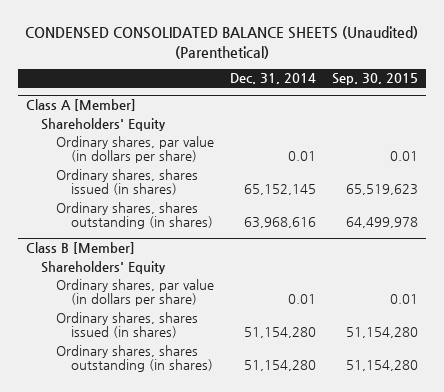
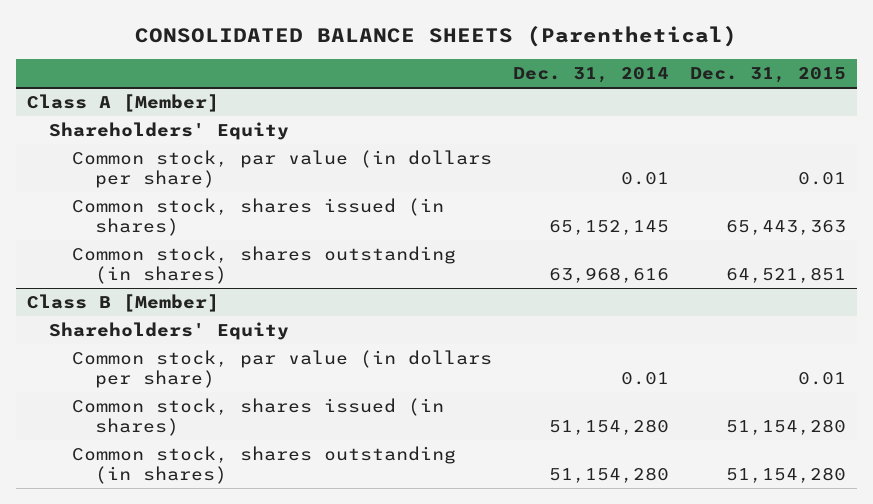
- CONDENSED CONSOLIDATED BALANCE SHEETS (Unaudited) (Parenthetical)
+ CONSOLIDATED BALANCE SHEETS (Parenthetical)
- | Dec. 31, 2014 | Sep. 30, 2015
+ | Dec. 31, 2014 | Dec. 31, 2015
@ Class A [Member]
- Ordinary shares, par value (in dollars per share) | 0.01 | 0.01
- Ordinary shares, shares issued (in shares) | 65,152,145 | 65,519,623
- Ordinary shares, shares outstanding (in shares) | 63,968,616 | 64,499,978
+ Common stock, par value (in dollars per share) | 0.01 | 0.01
+ Common stock, shares issued (in shares) | 65,152,145 | 65,443,363
+ Common stock, shares outstanding (in shares) | 63,968,616 | 64,521,851
@ Class B [Member]
- Ordinary shares, par value (in dollars per share) | 0.01 | 0.01
- Ordinary shares, shares issued (in shares) | 51,154,280 | 51,154,280
- Ordinary shares, shares outstanding (in shares) | 51,154,280 | 51,154,280
+ Common stock, par value (in dollars per share) | 0.01 | 0.01
+ Common stock, shares issued (in shares) | 51,154,280 | 51,154,280
+ Common stock, shares outstanding (in shares) | 51,154,280 | 51,154,280

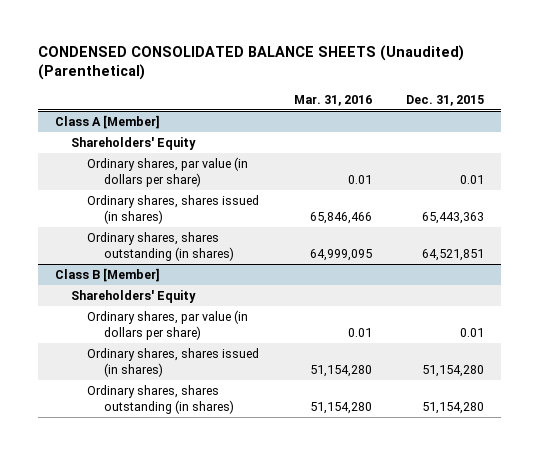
- CONSOLIDATED BALANCE SHEETS (Parenthetical)
+ CONDENSED CONSOLIDATED BALANCE SHEETS (Unaudited) (Parenthetical)
- | Dec. 31, 2014 | Dec. 31, 2015
+ | Mar. 31, 2016 | Dec. 31, 2015
@ Class A [Member]
- Common stock, par value (in dollars per share) | 0.01 | 0.01
- Common stock, shares issued (in shares) | 65,152,145 | 65,443,363
- Common stock, shares outstanding (in shares) | 63,968,616 | 64,521,851
+ Ordinary shares, par value (in dollars per share) | 0.01 | 0.01
+ Ordinary shares, shares issued (in shares) | 65,846,466 | 65,443,363
+ Ordinary shares, shares outstanding (in shares) | 64,999,095 | 64,521,851
@ Class B [Member]
- Common stock, par value (in dollars per share) | 0.01 | 0.01
- Common stock, shares issued (in shares) | 51,154,280 | 51,154,280
- Common stock, shares outstanding (in shares) | 51,154,280 | 51,154,280
+ Ordinary shares, par value (in dollars per share) | 0.01 | 0.01
+ Ordinary shares, shares issued (in shares) | 51,154,280 | 51,154,280
+ Ordinary shares, shares outstanding (in shares) | 51,154,280 | 51,154,280

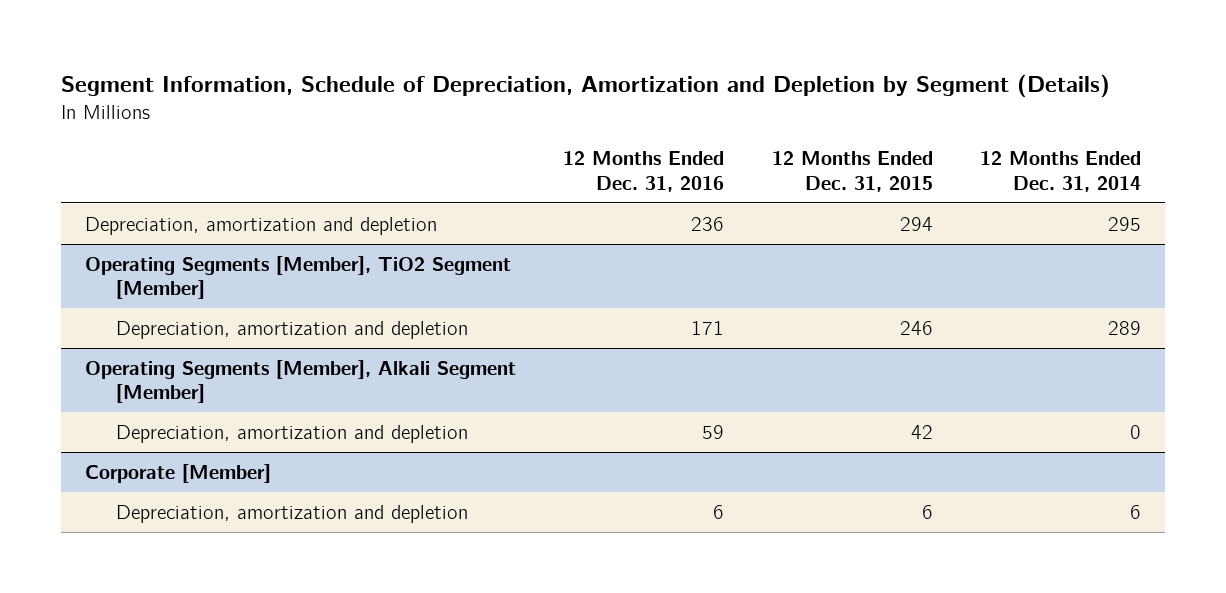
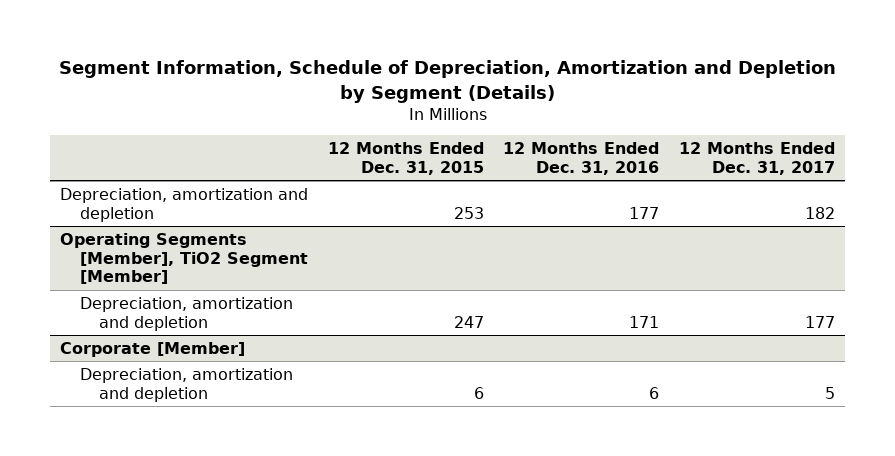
- | 12 Months Ended Dec. 31, 2016 | 12 Months Ended Dec. 31, 2015 | 12 Months Ended Dec. 31, 2014
+ | 12 Months Ended Dec. 31, 2015 | 12 Months Ended Dec. 31, 2016 | 12 Months Ended Dec. 31, 2017
- Depreciation, amortization and depletion | 236 | 294 | 295
+ Depreciation, amortization and depletion | 253 | 177 | 182
@ Operating Segments [Member], TiO2 Segment [Member]
- Depreciation, amortization and depletion | 171 | 246 | 289
- Operating Segments [Member], Alkali Segment [Member]
- Depreciation, amortization and depletion | 59 | 42 | 0
@ Operating Segments [Member], TiO2 Segment [Member]
+ Depreciation, amortization and depletion | 247 | 171 | 177

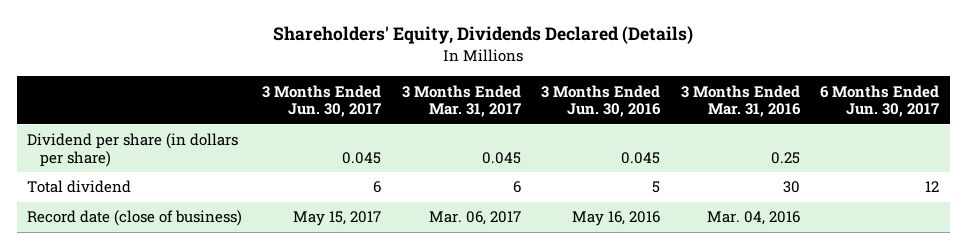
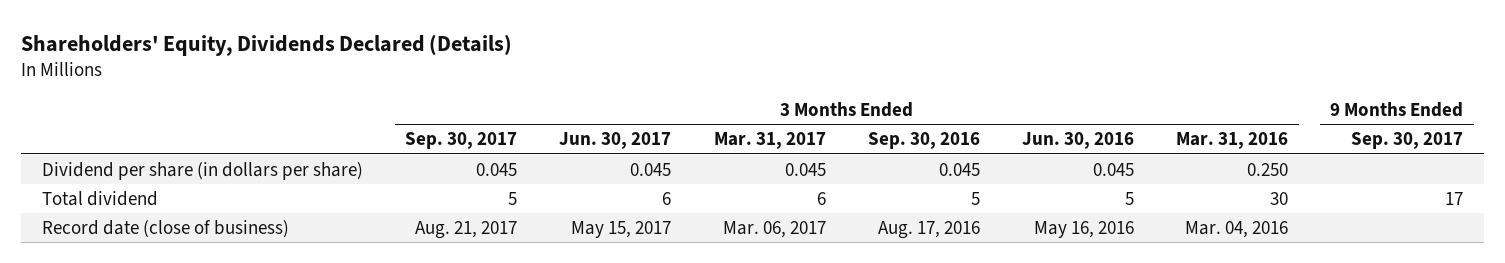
- | 3 Months Ended Jun. 30, 2017 | 3 Months Ended Mar. 31, 2017 | 3 Months Ended Jun. 30, 2016 | 3 Months Ended Mar. 31, 2016 | 6 Months Ended Jun. 30, 2017
+ | 3 Months Ended Sep. 30, 2017 | 3 Months Ended Jun. 30, 2017 | 3 Months Ended Mar. 31, 2017 | 3 Months Ended Sep. 30, 2016 | 3 Months Ended Jun. 30, 2016 | 3 Months Ended Mar. 31, 2016 | 9 Months Ended Sep. 30, 2017
- Dividend per share (in dollars per share) | 0.045 | 0.045 | 0.045 | 0.25 |
+ Dividend per share (in dollars per share) | 0.045 | 0.045 | 0.045 | 0.045 | 0.045 | 0.250 |

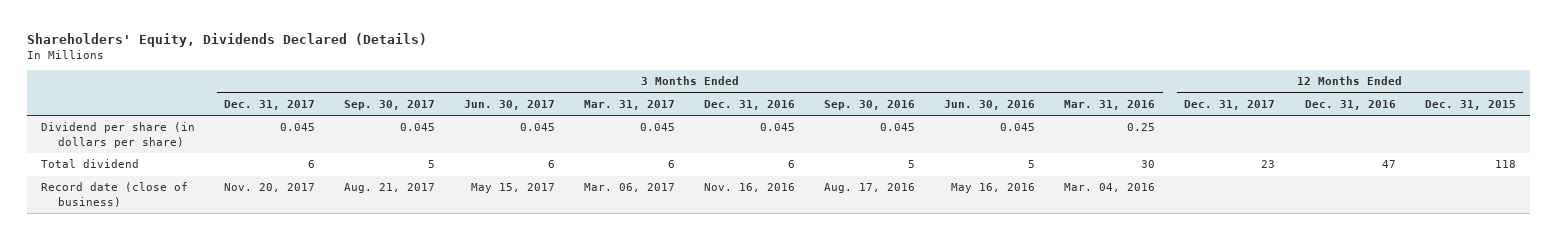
- | 3 Months Ended Sep. 30, 2017 | 3 Months Ended Jun. 30, 2017 | 3 Months Ended Mar. 31, 2017 | 3 Months Ended Sep. 30, 2016 | 3 Months Ended Jun. 30, 2016 | 3 Months Ended Mar. 31, 2016 | 9 Months Ended Sep. 30, 2017
+ | 3 Months Ended Dec. 31, 2017 | 3 Months Ended Sep. 30, 2017 | 3 Months Ended Jun. 30, 2017 | 3 Months Ended Mar. 31, 2017 | 3 Months Ended Dec. 31, 2016 | 3 Months Ended Sep. 30, 2016 | 3 Months Ended Jun. 30, 2016 | 3 Months Ended Mar. 31, 2016 | 12 Months Ended Dec. 31, 2017 | 12 Months Ended Dec. 31, 2016 | 12 Months Ended Dec. 31, 2015
- Dividend per share (in dollars per share) | 0.045 | 0.045 | 0.045 | 0.045 | 0.045 | 0.250 |
+ Dividend per share (in dollars per share) | 0.045 | 0.045 | 0.045 | 0.045 | 0.045 | 0.045 | 0.045 | 0.25 | | |

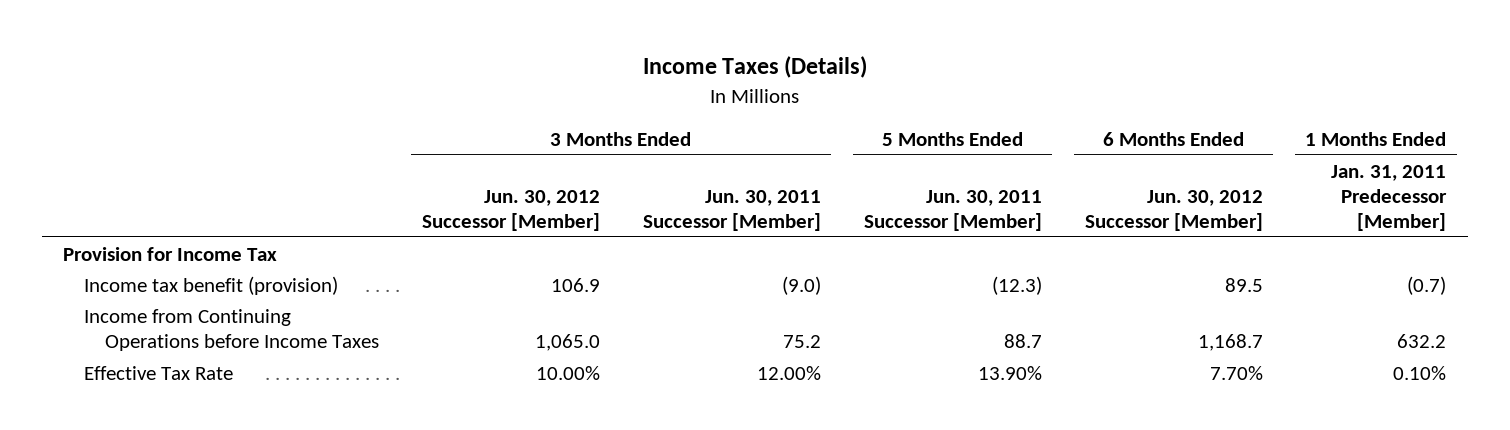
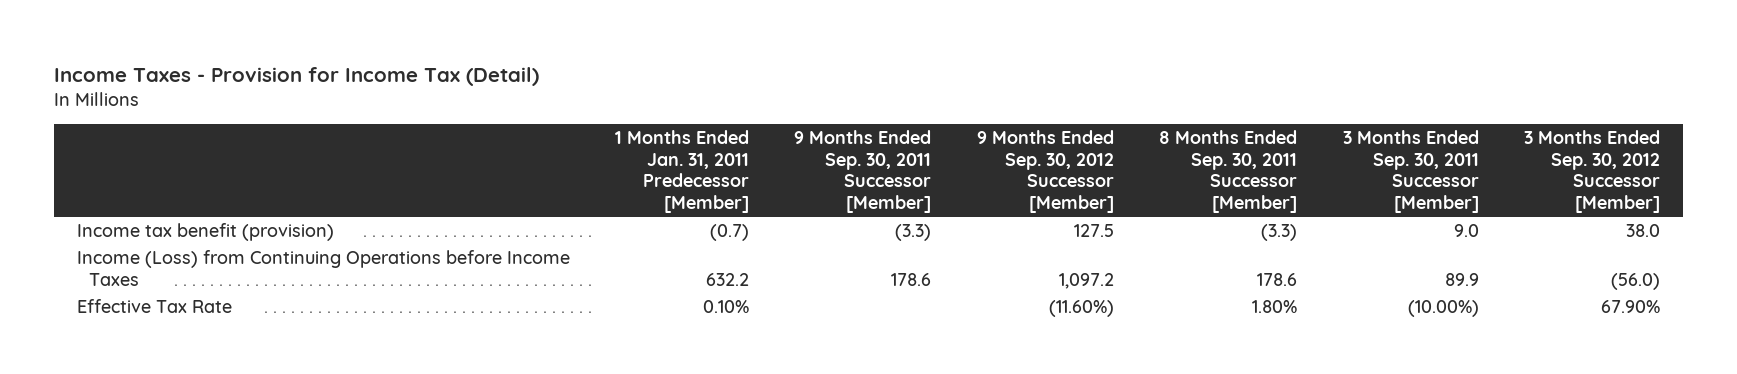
- Income Taxes (Details)
+ Income Taxes - Provision for Income Tax (Detail)
- | 3 Months Ended Jun. 30, 2012 Successor [Member] | 3 Months Ended Jun. 30, 2011 Successor [Member] | 5 Months Ended Jun. 30, 2011 Successor [Member] | 6 Months Ended Jun. 30, 2012 Successor [Member] | 1 Months Ended Jan. 31, 2011 Predecessor [Member]
+ | 1 Months Ended Jan. 31, 2011 Predecessor [Member] | 9 Months Ended Sep. 30, 2011 Successor [Member] | 9 Months Ended Sep. 30, 2012 Successor [Member] | 8 Months Ended Sep. 30, 2011 Successor [Member] | 3 Months Ended Sep. 30, 2011 Successor [Member] | 3 Months Ended Sep. 30, 2012 Successor [Member]
- Provision for Income Tax
- Income from Continuing Operations before Income Taxes | 1,065.0 | 75.2 | 88.7 | 1,168.7 | 632.2
+ Income (Loss) from Continuing Operations before Income Taxes | 632.2 | 178.6 | 1,097.2 | 178.6 | 89.9 | (56.0)

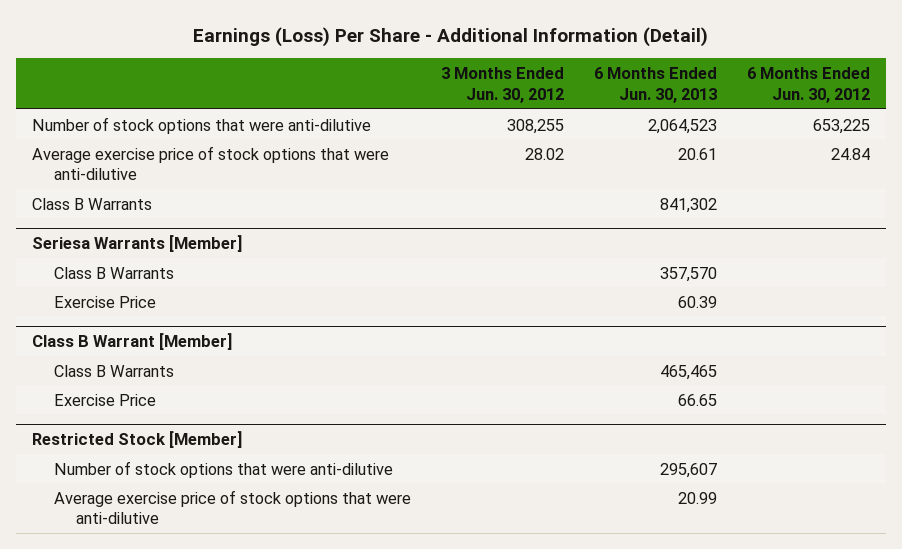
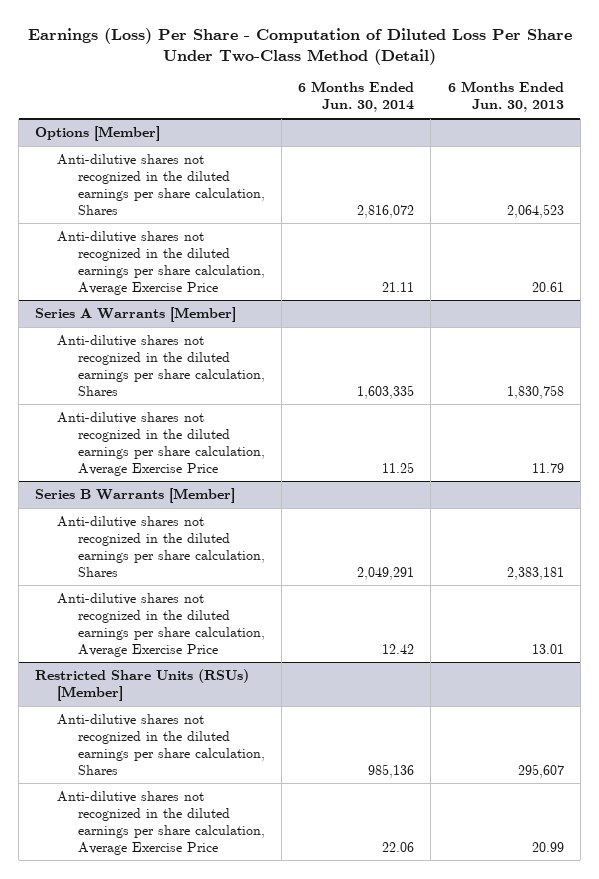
- Earnings (Loss) Per Share - Additional Information (Detail)
+ Earnings (Loss) Per Share - Computation of Diluted Loss Per Share Under Two-Class Method (Detail)
- | 3 Months Ended Jun. 30, 2012 | 6 Months Ended Jun. 30, 2013 | 6 Months Ended Jun. 30, 2012
+ | 6 Months Ended Jun. 30, 2014 | 6 Months Ended Jun. 30, 2013
- Number of stock options that were anti-dilutive | 308,255 | 2,064,523 | 653,225
- Average exercise price of stock options that were anti-dilutive | 28.02 | 20.61 | 24.84
- Class B Warrants | | 841,302 |
- Seriesa Warrants [Member]
- Class B Warrants | | 357,570 |
- Exercise Price | | 60.39 |
- Class B Warrant [Member]
- Class B Warrants | | 465,465 |
- Exercise Price | | 66.65 |
- Restricted Stock [Member]
- Number of stock options that were anti-dilutive | | 295,607 |
- Average exercise price of stock options that were anti-dilutive | | 20.99 |
+ Options [Member]
+ Anti-dilutive shares not recognized in the diluted earnings per share calculation, Shares | 2,816,072 | 2,064,523
+ Anti-dilutive shares not recognized in the diluted earnings per share calculation, Average Exercise Price | 21.11 | 20.61
+ Series A Warrants [Member]
+ Anti-dilutive shares not recognized in the diluted earnings per share calculation, Shares | 1,603,335 | 1,830,758
+ Anti-dilutive shares not recognized in the diluted earnings per share calculation, Average Exercise Price | 11.25 | 11.79
+ Series B Warrants [Member]
+ Anti-dilutive shares not recognized in the diluted earnings per share calculation, Shares | 2,049,291 | 2,383,181
+ Anti-dilutive shares not recognized in the diluted earnings per share calculation, Average Exercise Price | 12.42 | 13.01
+ Restricted Share Units (RSUs) [Member]
+ Anti-dilutive shares not recognized in the diluted earnings per share calculation, Shares | 985,136 | 295,607
+ Anti-dilutive shares not recognized in the diluted earnings per share calculation, Average Exercise Price | 22.06 | 20.99

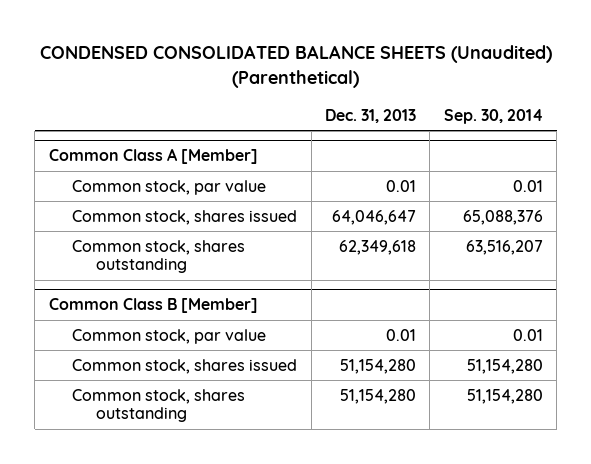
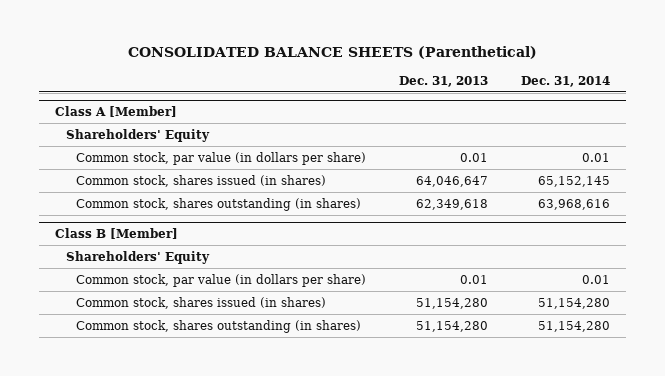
- CONDENSED CONSOLIDATED BALANCE SHEETS (Unaudited) (Parenthetical)
+ CONSOLIDATED BALANCE SHEETS (Parenthetical)
- | Dec. 31, 2013 | Sep. 30, 2014
+ | Dec. 31, 2013 | Dec. 31, 2014
- Common Class A [Member]
- Common stock, par value | 0.01 | 0.01
- Common stock, shares issued | 64,046,647 | 65,088,376
- Common stock, shares outstanding | 62,349,618 | 63,516,207
- Common Class B [Member]
- Common stock, par value | 0.01 | 0.01
- Common stock, shares issued | 51,154,280 | 51,154,280
- Common stock, shares outstanding | 51,154,280 | 51,154,280
+ Class A [Member]
+ Shareholders' Equity
+ Common stock, par value (in dollars per share) | 0.01 | 0.01
+ Common stock, shares issued (in shares) | 64,046,647 | 65,152,145
+ Common stock, shares outstanding (in shares) | 62,349,618 | 63,968,616
+ Class B [Member]
+ Shareholders' Equity
+ Common stock, par value (in dollars per share) | 0.01 | 0.01
+ Common stock, shares issued (in shares) | 51,154,280 | 51,154,280
+ Common stock, shares outstanding (in shares) | 51,154,280 | 51,154,280

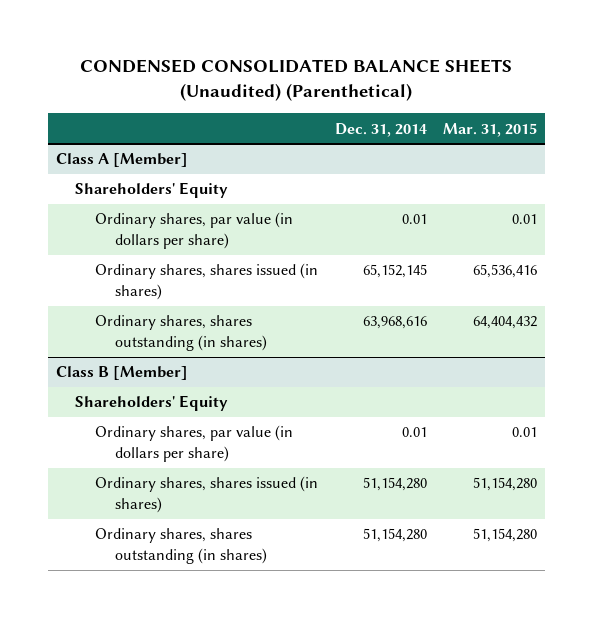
- CONSOLIDATED BALANCE SHEETS (Parenthetical)
+ CONDENSED CONSOLIDATED BALANCE SHEETS (Unaudited) (Parenthetical)
- | Dec. 31, 2013 | Dec. 31, 2014
+ | Dec. 31, 2014 | Mar. 31, 2015
@ Class A [Member]
- Common stock, par value (in dollars per share) | 0.01 | 0.01
- Common stock, shares issued (in shares) | 64,046,647 | 65,152,145
- Common stock, shares outstanding (in shares) | 62,349,618 | 63,968,616
+ Ordinary shares, par value (in dollars per share) | 0.01 | 0.01
+ Ordinary shares, shares issued (in shares) | 65,152,145 | 65,536,416
+ Ordinary shares, shares outstanding (in shares) | 63,968,616 | 64,404,432
@ Class B [Member]
- Common stock, par value (in dollars per share) | 0.01 | 0.01
- Common stock, shares issued (in shares) | 51,154,280 | 51,154,280
- Common stock, shares outstanding (in shares) | 51,154,280 | 51,154,280
+ Ordinary shares, par value (in dollars per share) | 0.01 | 0.01
+ Ordinary shares, shares issued (in shares) | 51,154,280 | 51,154,280
+ Ordinary shares, shares outstanding (in shares) | 51,154,280 | 51,154,280

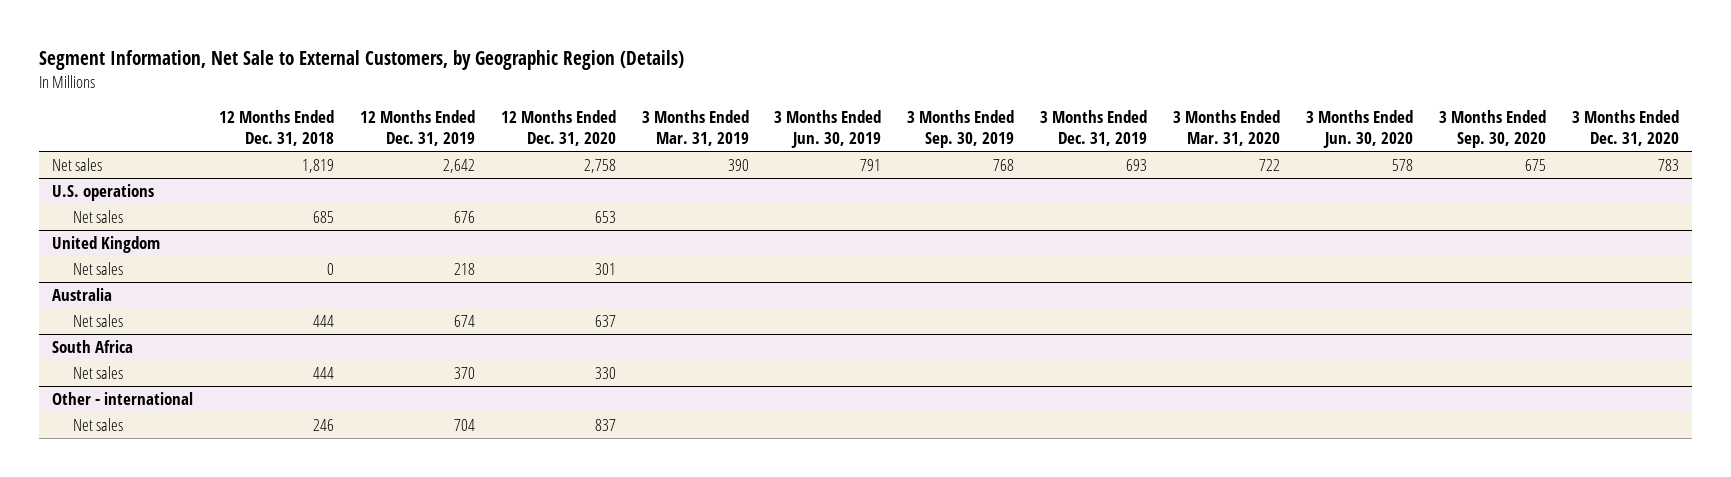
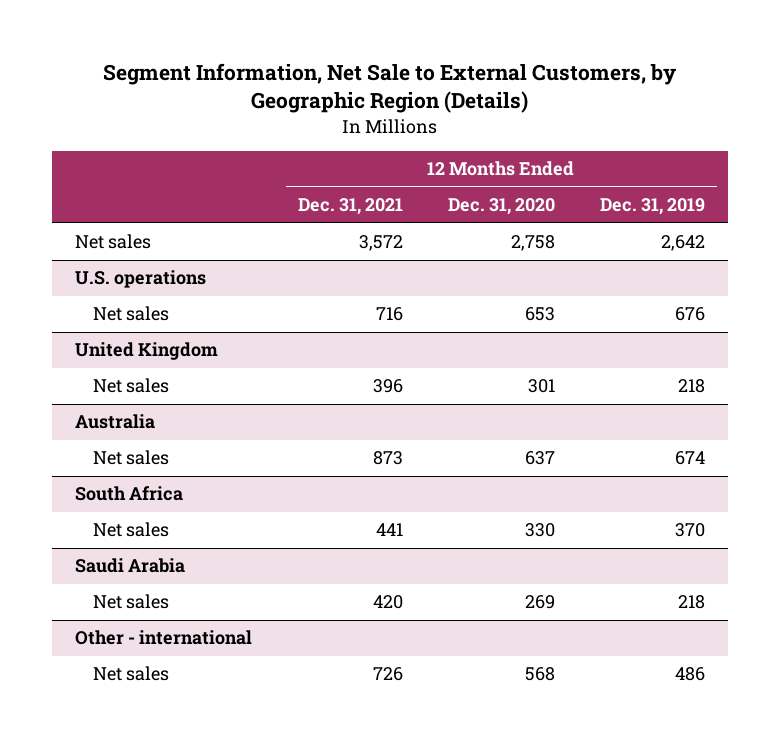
- | 12 Months Ended Dec. 31, 2018 | 12 Months Ended Dec. 31, 2019 | 12 Months Ended Dec. 31, 2020 | 3 Months Ended Mar. 31, 2019 | 3 Months Ended Jun. 30, 2019 | 3 Months Ended Sep. 30, 2019 | 3 Months Ended Dec. 31, 2019 | 3 Months Ended Mar. 31, 2020 | 3 Months Ended Jun. 30, 2020 | 3 Months Ended Sep. 30, 2020 | 3 Months Ended Dec. 31, 2020
+ | 12 Months Ended Dec. 31, 2021 | 12 Months Ended Dec. 31, 2020 | 12 Months Ended Dec. 31, 2019
+ Saudi Arabia
+ Net sales | 420 | 269 | 218
@ Other - international
- Net sales | 246 | 704 | 837 | | | | | | | |
+ Net sales | 726 | 568 | 486

